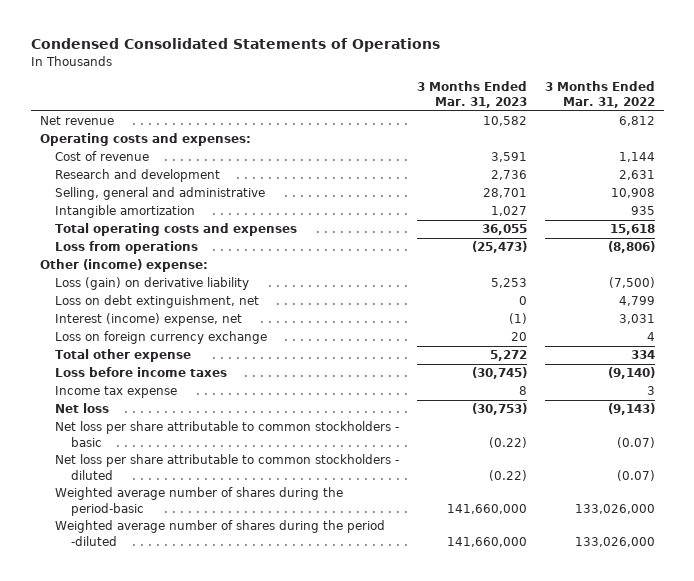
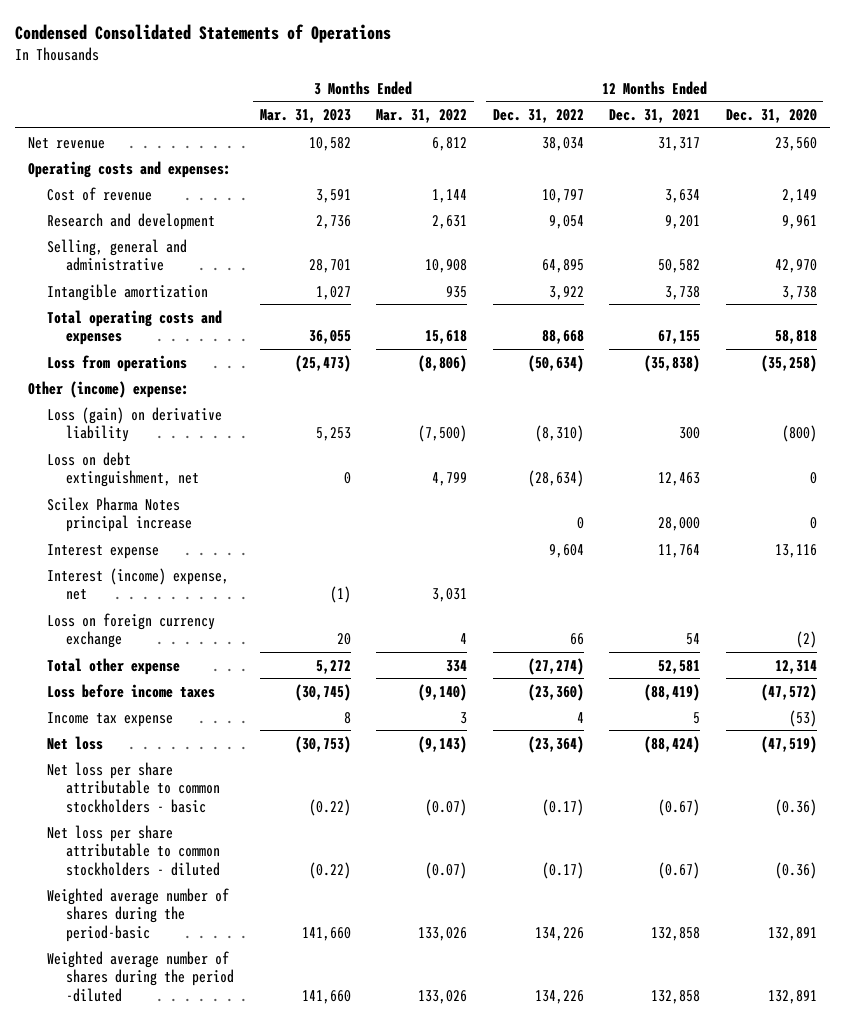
- | 3 Months Ended Mar. 31, 2023 | 3 Months Ended Mar. 31, 2022
+ | 3 Months Ended Mar. 31, 2023 | 3 Months Ended Mar. 31, 2022 | 12 Months Ended Dec. 31, 2022 | 12 Months Ended Dec. 31, 2021 | 12 Months Ended Dec. 31, 2020
+ Scilex Pharma Notes principal increase | | | 0 | 28,000 | 0
+ Interest expense | | | 9,604 | 11,764 | 13,116
- Weighted average number of shares during the period-basic | 141,660,000 | 133,026,000
- Weighted average number of shares during the period -diluted | 141,660,000 | 133,026,000
+ Weighted average number of shares during the period-basic | 141,660 | 133,026 | 134,226 | 132,858 | 132,891
+ Weighted average number of shares during the period -diluted | 141,660 | 133,026 | 134,226 | 132,858 | 132,891

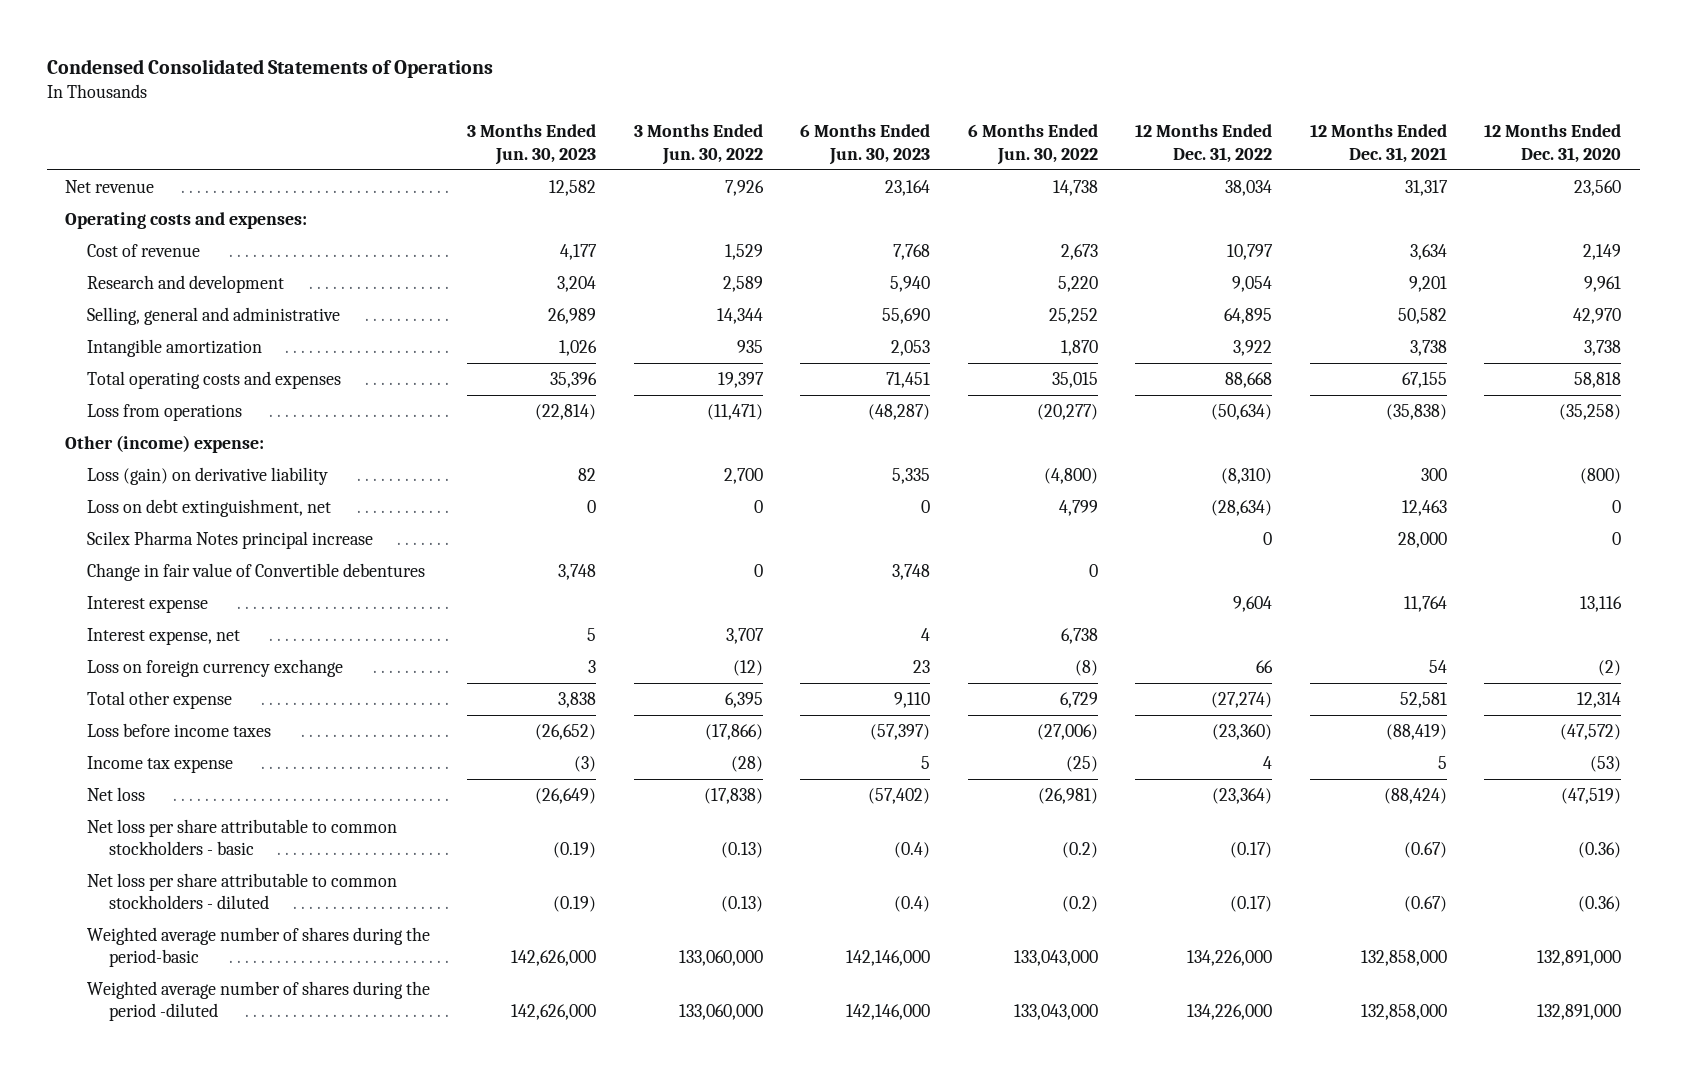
- | 3 Months Ended Mar. 31, 2023 | 3 Months Ended Mar. 31, 2022 | 12 Months Ended Dec. 31, 2022 | 12 Months Ended Dec. 31, 2021 | 12 Months Ended Dec. 31, 2020
+ | 3 Months Ended Jun. 30, 2023 | 3 Months Ended Jun. 30, 2022 | 6 Months Ended Jun. 30, 2023 | 6 Months Ended Jun. 30, 2022 | 12 Months Ended Dec. 31, 2022 | 12 Months Ended Dec. 31, 2021 | 12 Months Ended Dec. 31, 2020
+ Change in fair value of Convertible debentures | 3,748 | 0 | 3,748 | 0 | | |
- Interest (income) expense, net | (1) | 3,031 | | |
+ Interest expense, net | 5 | 3,707 | 4 | 6,738 | | |
- Weighted average number of shares during the period-basic | 141,660 | 133,026 | 134,226 | 132,858 | 132,891
- Weighted average number of shares during the period -diluted | 141,660 | 133,026 | 134,226 | 132,858 | 132,891
+ Weighted average number of shares during the period-basic | 142,626,000 | 133,060,000 | 142,146,000 | 133,043,000 | 134,226,000 | 132,858,000 | 132,891,000
+ Weighted average number of shares during the period -diluted | 142,626,000 | 133,060,000 | 142,146,000 | 133,043,000 | 134,226,000 | 132,858,000 | 132,891,000

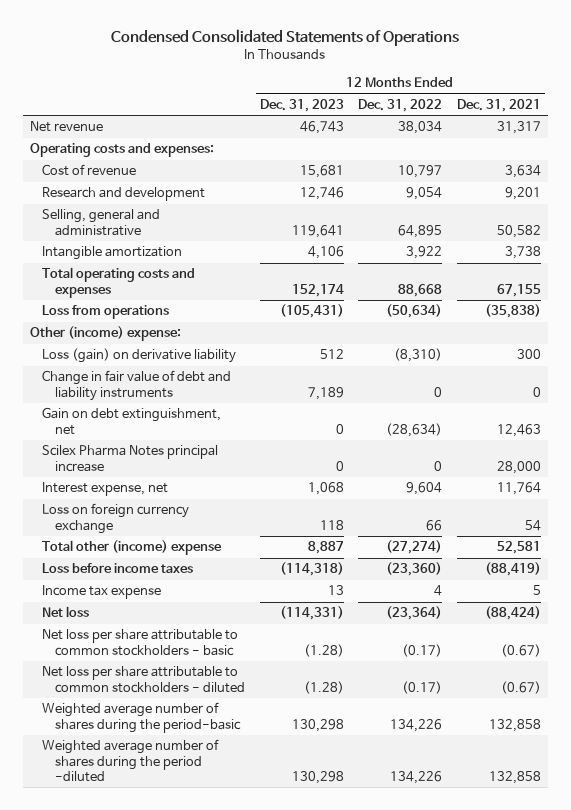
- | 3 Months Ended Jun. 30, 2023 | 3 Months Ended Jun. 30, 2022 | 6 Months Ended Jun. 30, 2023 | 6 Months Ended Jun. 30, 2022 | 12 Months Ended Dec. 31, 2022 | 12 Months Ended Dec. 31, 2021 | 12 Months Ended Dec. 31, 2020
+ | 12 Months Ended Dec. 31, 2023 | 12 Months Ended Dec. 31, 2022 | 12 Months Ended Dec. 31, 2021
- Loss on debt extinguishment, net | 0 | 0 | 0 | 4,799 | (28,634) | 12,463 | 0
+ Change in fair value of debt and liability instruments | 7,189 | 0 | 0
+ Gain on debt extinguishment, net | 0 | (28,634) | 12,463
- Change in fair value of Convertible debentures | 3,748 | 0 | 3,748 | 0 | | |
- Interest expense | | | | | 9,604 | 11,764 | 13,116
- Interest expense, net | 5 | 3,707 | 4 | 6,738 | | |
+ Interest expense, net | 1,068 | 9,604 | 11,764
- Total other expense | 3,838 | 6,395 | 9,110 | 6,729 | (27,274) | 52,581 | 12,314
+ Total other (income) expense | 8,887 | (27,274) | 52,581
- Weighted average number of shares during the period-basic | 142,626,000 | 133,060,000 | 142,146,000 | 133,043,000 | 134,226,000 | 132,858,000 | 132,891,000
- Weighted average number of shares during the period -diluted | 142,626,000 | 133,060,000 | 142,146,000 | 133,043,000 | 134,226,000 | 132,858,000 | 132,891,000
+ Weighted average number of shares during the period-basic | 130,298 | 134,226 | 132,858
+ Weighted average number of shares during the period -diluted | 130,298 | 134,226 | 132,858

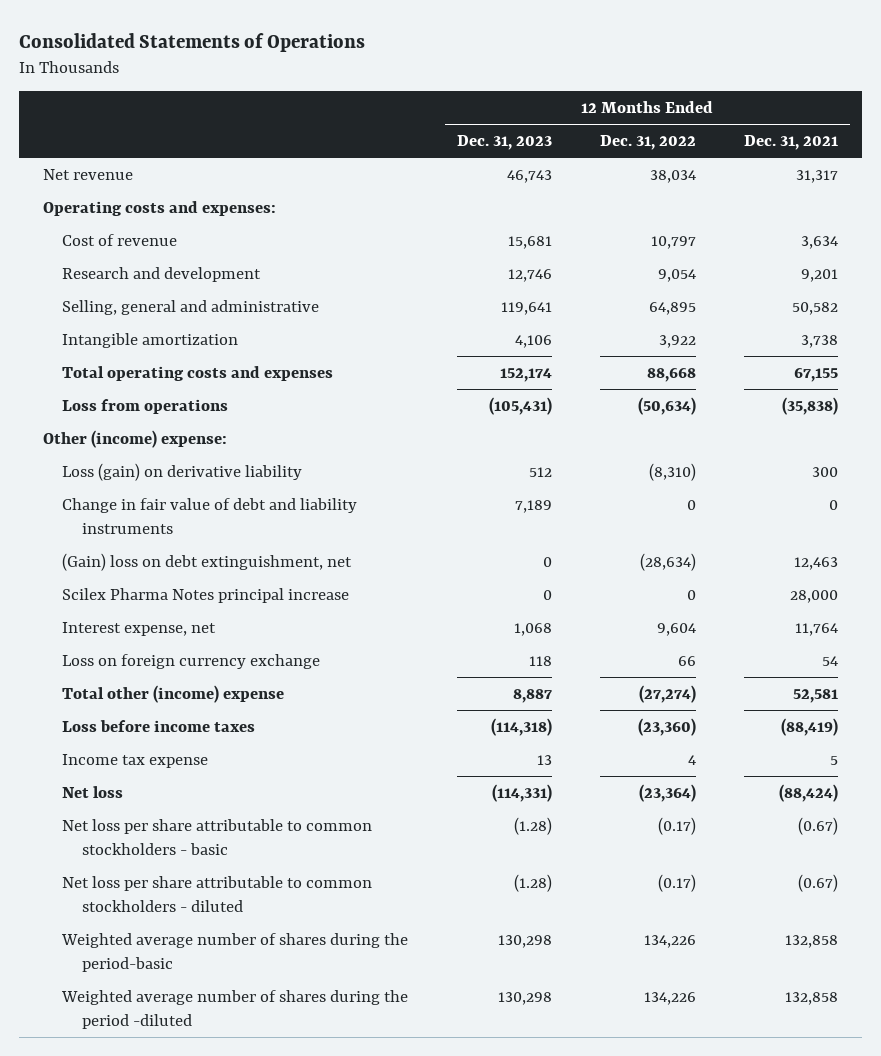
- Condensed Consolidated Statements of Operations
+ Consolidated Statements of Operations
- Gain on debt extinguishment, net | 0 | (28,634) | 12,463
+ (Gain) loss on debt extinguishment, net | 0 | (28,634) | 12,463

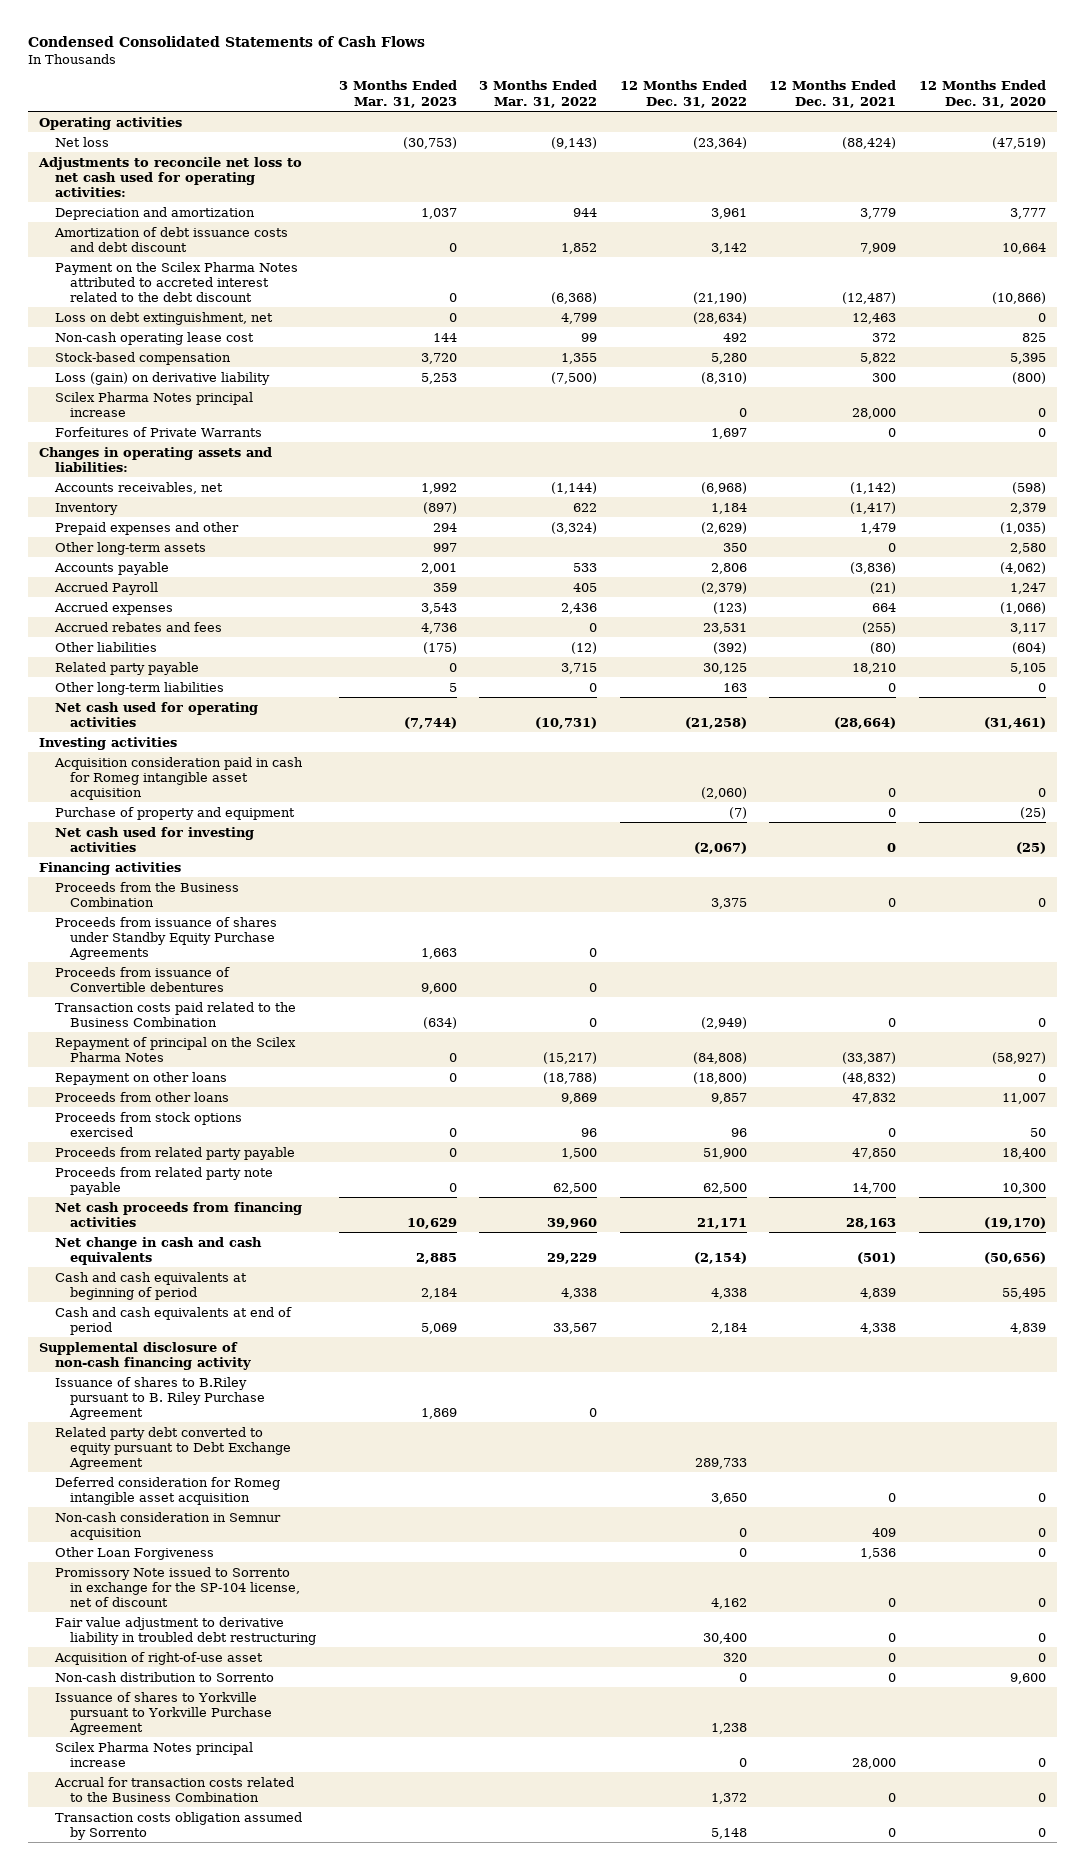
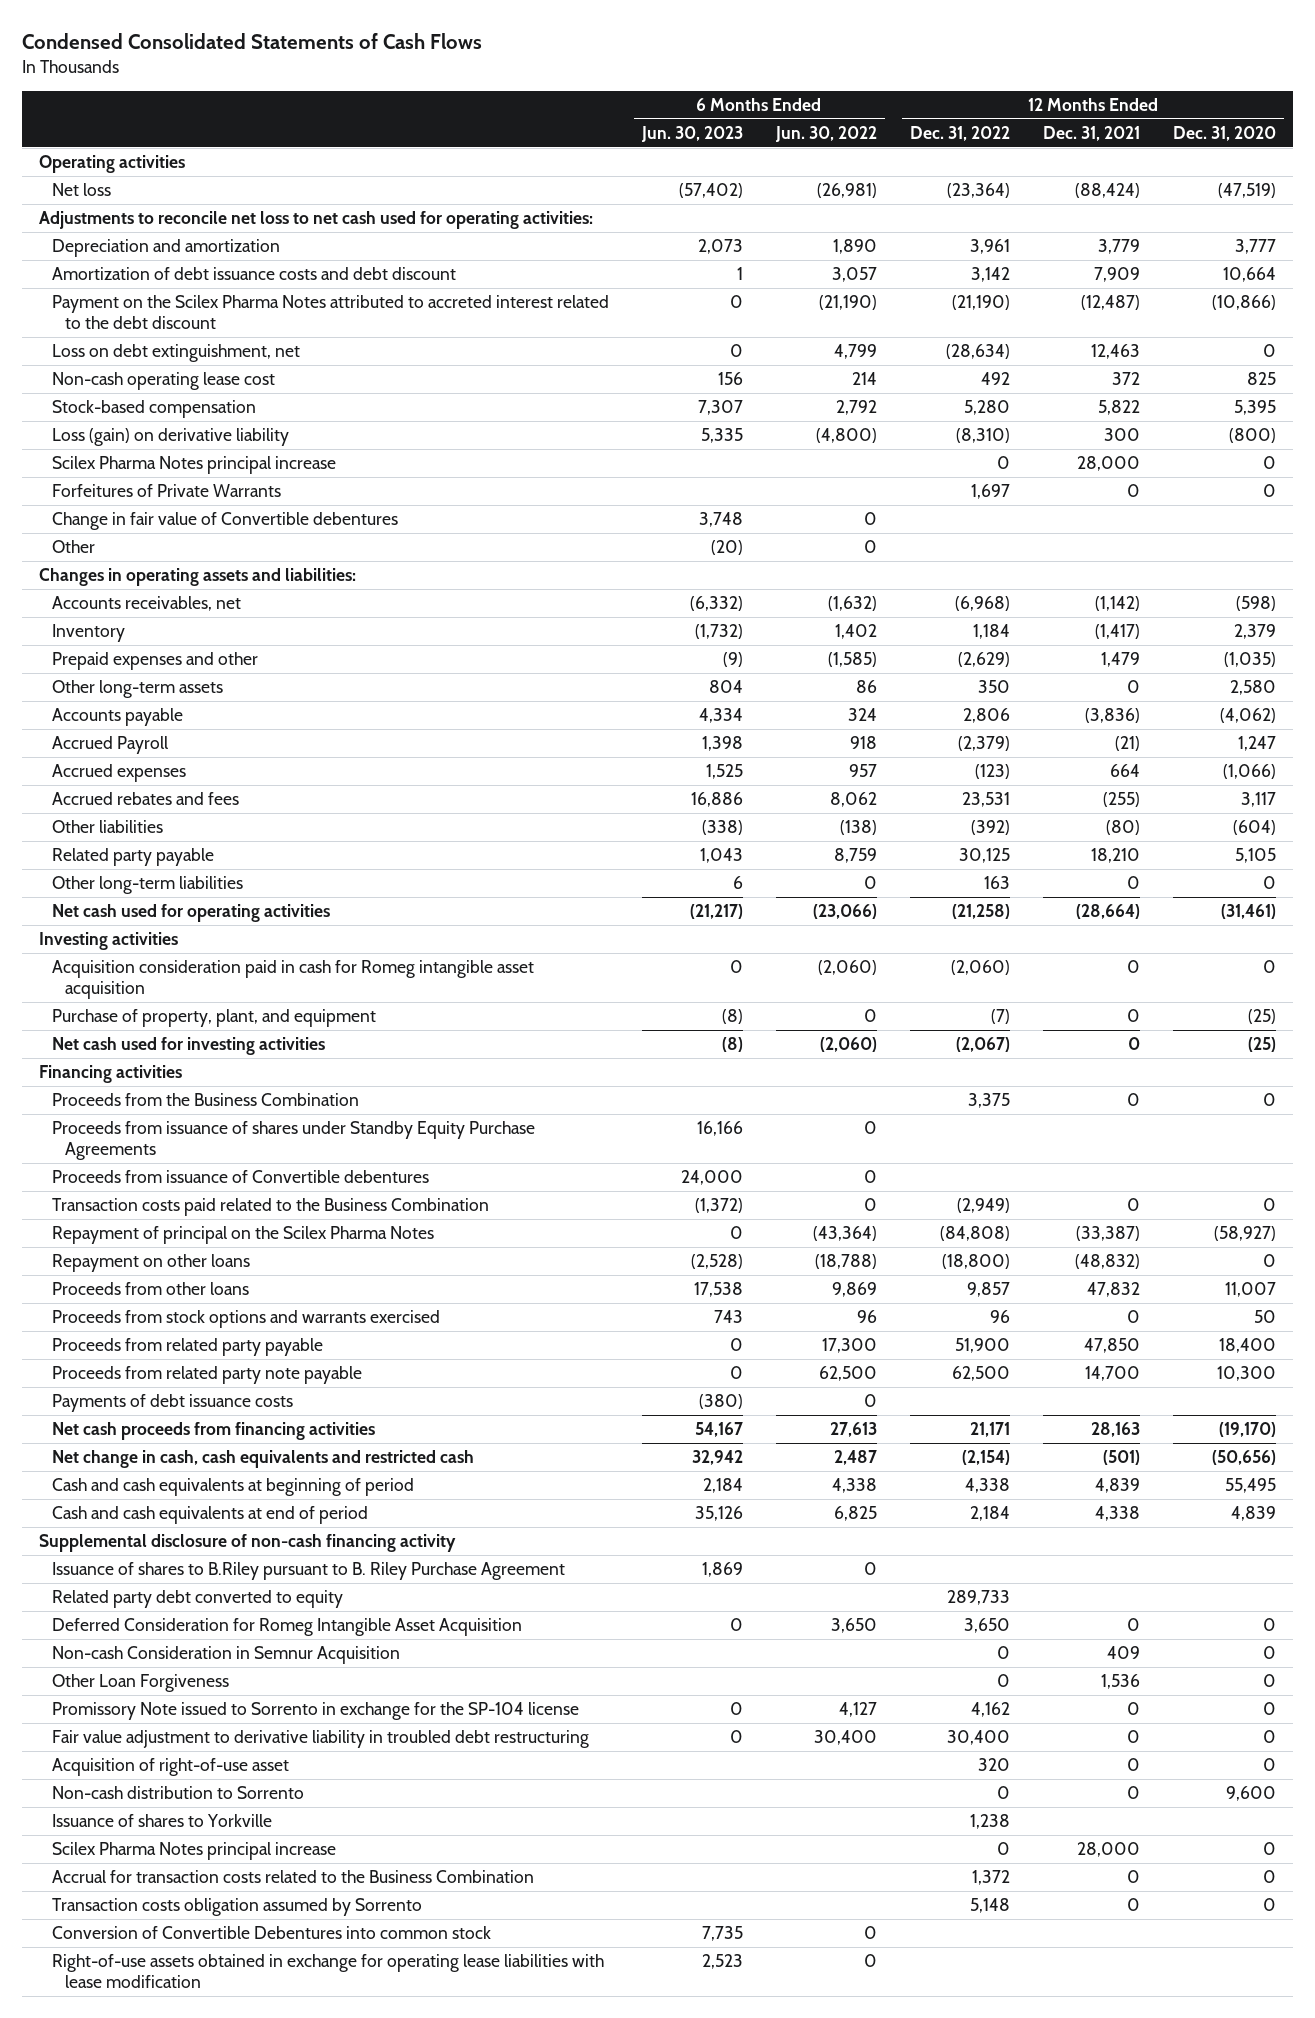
- | 3 Months Ended Mar. 31, 2023 | 3 Months Ended Mar. 31, 2022 | 12 Months Ended Dec. 31, 2022 | 12 Months Ended Dec. 31, 2021 | 12 Months Ended Dec. 31, 2020
+ | 6 Months Ended Jun. 30, 2023 | 6 Months Ended Jun. 30, 2022 | 12 Months Ended Dec. 31, 2022 | 12 Months Ended Dec. 31, 2021 | 12 Months Ended Dec. 31, 2020
+ Change in fair value of Convertible debentures | 3,748 | 0 | | |
+ Other | (20) | 0 | | |
- Purchase of property and equipment | | | (7) | 0 | (25)
+ Purchase of property, plant, and equipment | (8) | 0 | (7) | 0 | (25)
- Proceeds from stock options exercised | 0 | 96 | 96 | 0 | 50
+ Proceeds from stock options and warrants exercised | 743 | 96 | 96 | 0 | 50
+ Payments of debt issuance costs | (380) | 0 | | |
- Net change in cash and cash equivalents | 2,885 | 29,229 | (2,154) | (501) | (50,656)
+ Net change in cash, cash equivalents and restricted cash | 32,942 | 2,487 | (2,154) | (501) | (50,656)
- Related party debt converted to equity pursuant to Debt Exchange Agreement | | | 289,733 | |
- Deferred consideration for Romeg intangible asset acquisition | | | 3,650 | 0 | 0
- Non-cash consideration in Semnur acquisition | | | 0 | 409 | 0
+ Related party debt converted to equity | | | 289,733 | |
+ Deferred Consideration for Romeg Intangible Asset Acquisition | 0 | 3,650 | 3,650 | 0 | 0
+ Non-cash Consideration in Semnur Acquisition | | | 0 | 409 | 0
- Promissory Note issued to Sorrento in exchange for the SP-104 license, net of discount | | | 4,162 | 0 | 0
+ Promissory Note issued to Sorrento in exchange for the SP-104 license | 0 | 4,127 | 4,162 | 0 | 0
- Issuance of shares to Yorkville pursuant to Yorkville Purchase Agreement | | | 1,238 | |
+ Issuance of shares to Yorkville | | | 1,238 | |
+ Conversion of Convertible Debentures into common stock | 7,735 | 0 | | |
+ Right-of-use assets obtained in exchange for operating lease liabilities with lease modification | 2,523 | 0 | | |

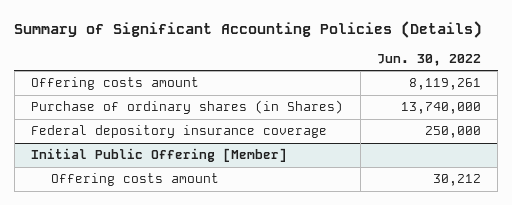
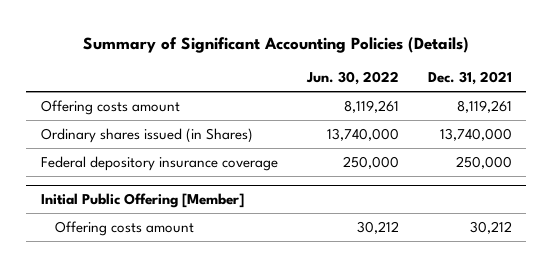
- | Jun. 30, 2022
+ | Jun. 30, 2022 | Dec. 31, 2021
- Purchase of ordinary shares (in Shares) | 13,740,000
+ Ordinary shares issued (in Shares) | 13,740,000 | 13,740,000

